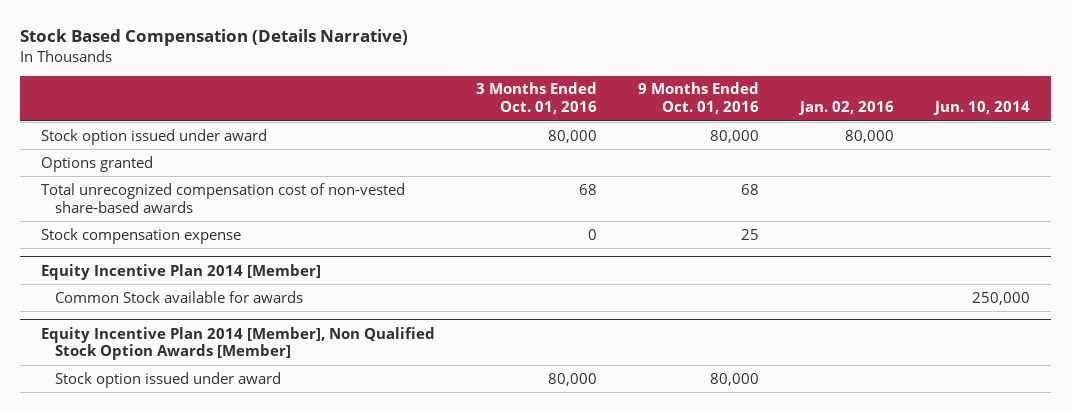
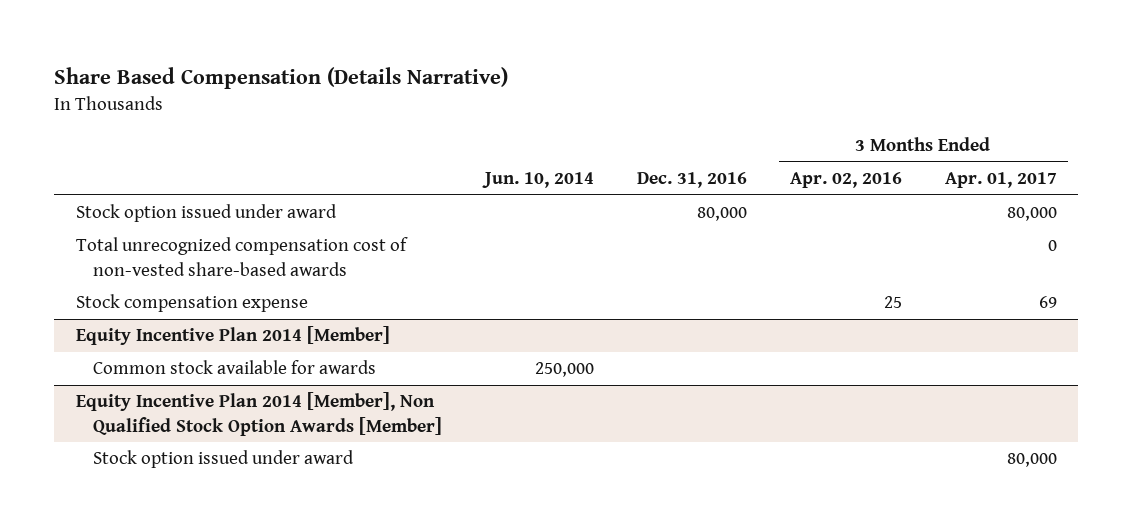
- Stock Based Compensation (Details Narrative)
+ Share Based Compensation (Details Narrative)
- | 3 Months Ended Oct. 01, 2016 | 9 Months Ended Oct. 01, 2016 | Jan. 02, 2016 | Jun. 10, 2014
+ | Jun. 10, 2014 | Dec. 31, 2016 | 3 Months Ended Apr. 02, 2016 | 3 Months Ended Apr. 01, 2017
- Options granted
@ Equity Incentive Plan 2014 [Member]
- Common Stock available for awards | | | | 250,000
+ Common stock available for awards | 250,000 | | |

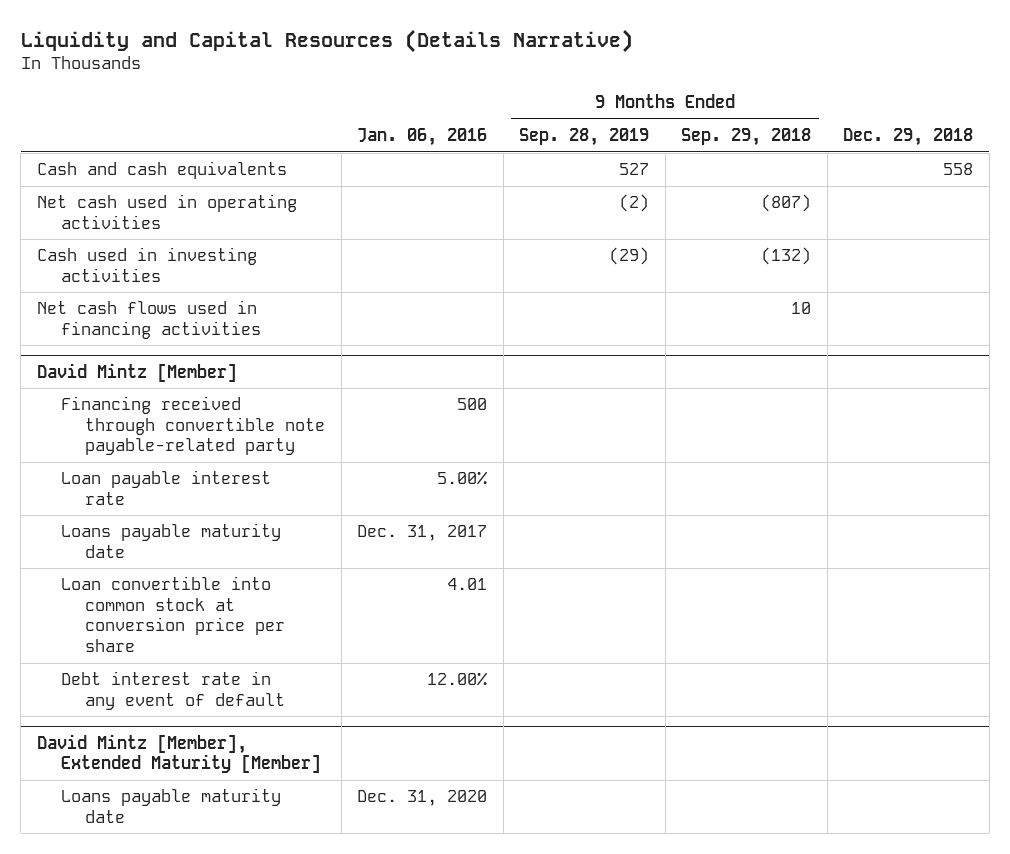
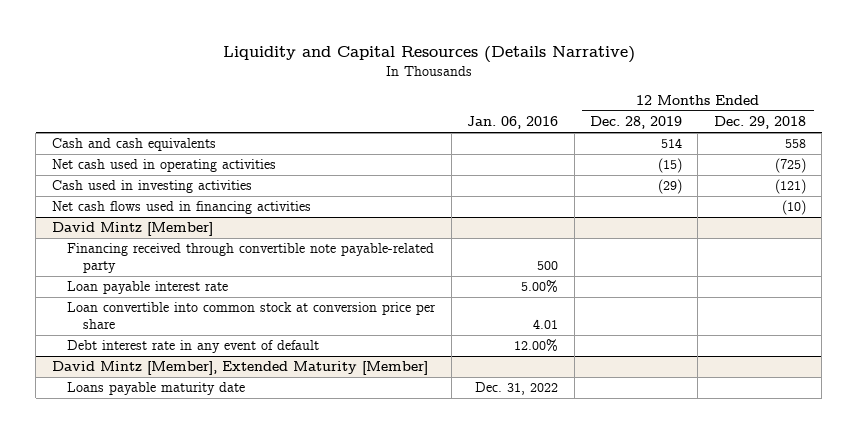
- | Jan. 06, 2016 | 9 Months Ended Sep. 28, 2019 | 9 Months Ended Sep. 29, 2018 | Dec. 29, 2018
+ | Jan. 06, 2016 | 12 Months Ended Dec. 28, 2019 | 12 Months Ended Dec. 29, 2018
@ David Mintz [Member]
- Loans payable maturity date | Dec. 31, 2017 | | |
@ David Mintz [Member], Extended Maturity [Member]
- Loans payable maturity date | Dec. 31, 2020 | | |
+ Loans payable maturity date | Dec. 31, 2022 | |

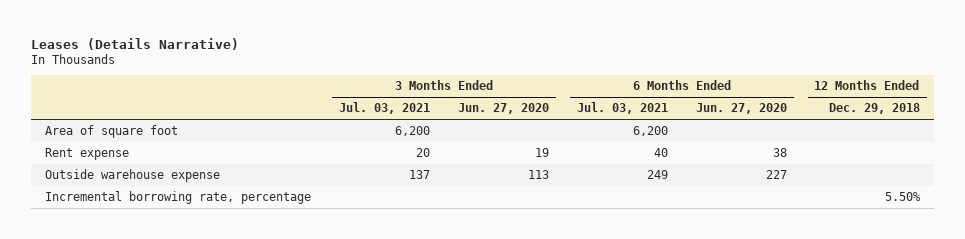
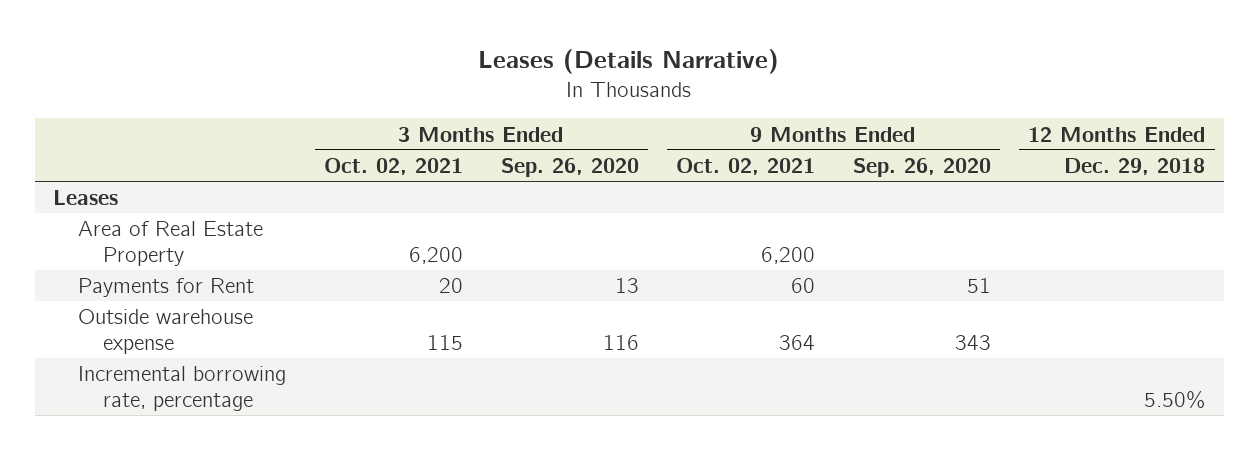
- | 3 Months Ended Jul. 03, 2021 | 3 Months Ended Jun. 27, 2020 | 6 Months Ended Jul. 03, 2021 | 6 Months Ended Jun. 27, 2020 | 12 Months Ended Dec. 29, 2018
+ | 3 Months Ended Oct. 02, 2021 | 3 Months Ended Sep. 26, 2020 | 9 Months Ended Oct. 02, 2021 | 9 Months Ended Sep. 26, 2020 | 12 Months Ended Dec. 29, 2018
- Area of square foot | 6,200 | | 6,200 | |
- Rent expense | 20 | 19 | 40 | 38 |
+ Leases
+ Area of Real Estate Property | 6,200 | | 6,200 | |
+ Payments for Rent | 20 | 13 | 60 | 51 |

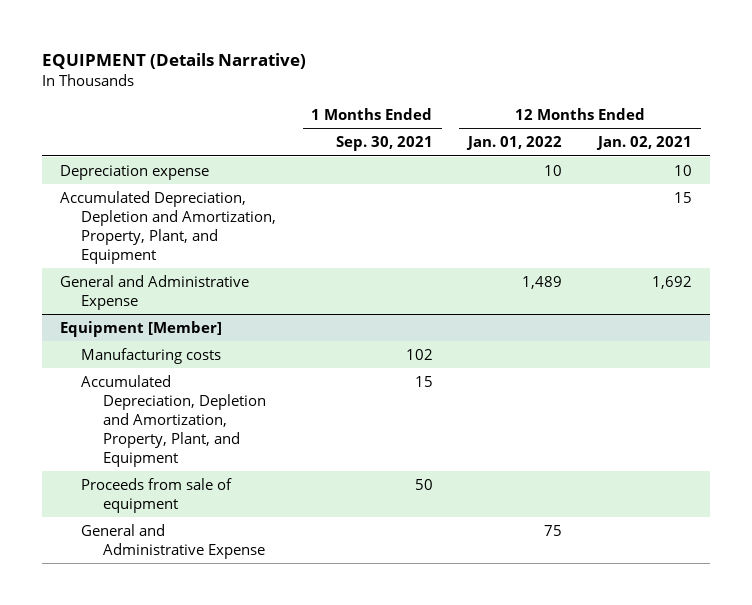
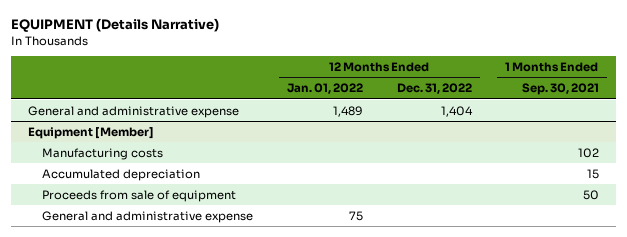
- | 1 Months Ended Sep. 30, 2021 | 12 Months Ended Jan. 01, 2022 | 12 Months Ended Jan. 02, 2021
+ | 12 Months Ended Jan. 01, 2022 | 12 Months Ended Dec. 31, 2022 | 1 Months Ended Sep. 30, 2021
- Depreciation expense | | 10 | 10
- Accumulated Depreciation, Depletion and Amortization, Property, Plant, and Equipment | | | 15
- General and Administrative Expense | | 1,489 | 1,692
+ General and administrative expense | 1,489 | 1,404 |
@ Equipment [Member]
- Accumulated Depreciation, Depletion and Amortization, Property, Plant, and Equipment | 15 | |
+ Accumulated depreciation | | | 15
- General and Administrative Expense | | 75 |
+ General and administrative expense | 75 | |

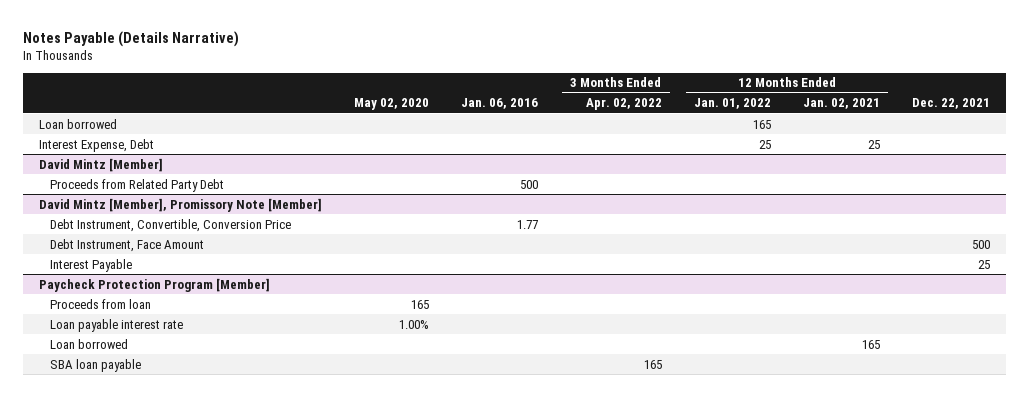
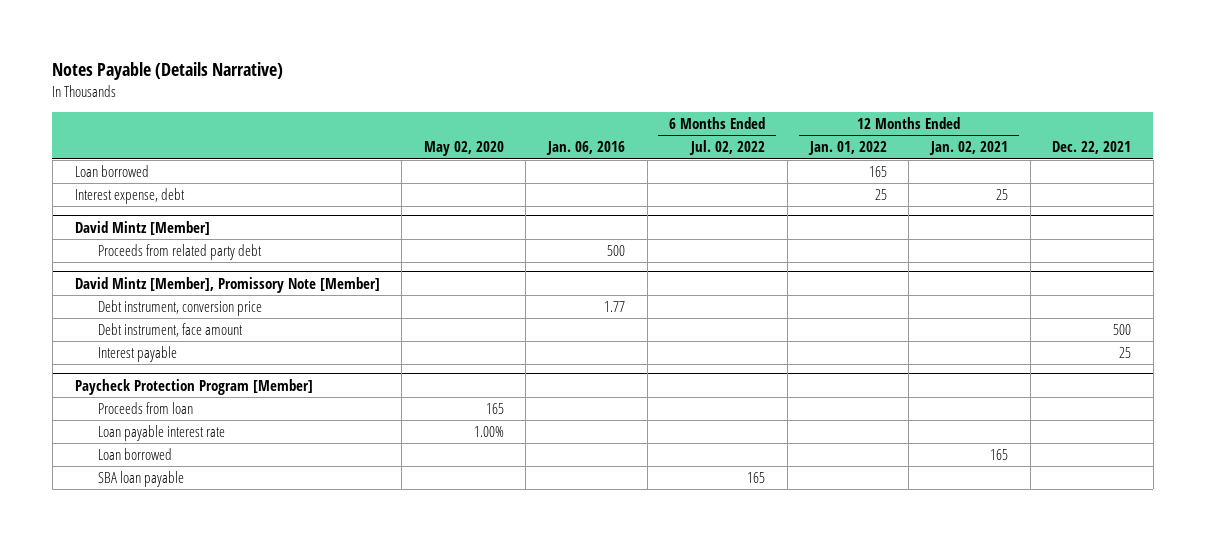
- | May 02, 2020 | Jan. 06, 2016 | 3 Months Ended Apr. 02, 2022 | 12 Months Ended Jan. 01, 2022 | 12 Months Ended Jan. 02, 2021 | Dec. 22, 2021
+ | May 02, 2020 | Jan. 06, 2016 | 6 Months Ended Jul. 02, 2022 | 12 Months Ended Jan. 01, 2022 | 12 Months Ended Jan. 02, 2021 | Dec. 22, 2021
- Interest Expense, Debt | | | | 25 | 25 |
+ Interest expense, debt | | | | 25 | 25 |
@ David Mintz [Member]
- Proceeds from Related Party Debt | | 500 | | | |
+ Proceeds from related party debt | | 500 | | | |
@ David Mintz [Member], Promissory Note [Member]
- Debt Instrument, Convertible, Conversion Price | | 1.77 | | | |
- Debt Instrument, Face Amount | | | | | | 500
- Interest Payable | | | | | | 25
+ Debt instrument, conversion price | | 1.77 | | | |
+ Debt instrument, face amount | | | | | | 500
+ Interest payable | | | | | | 25

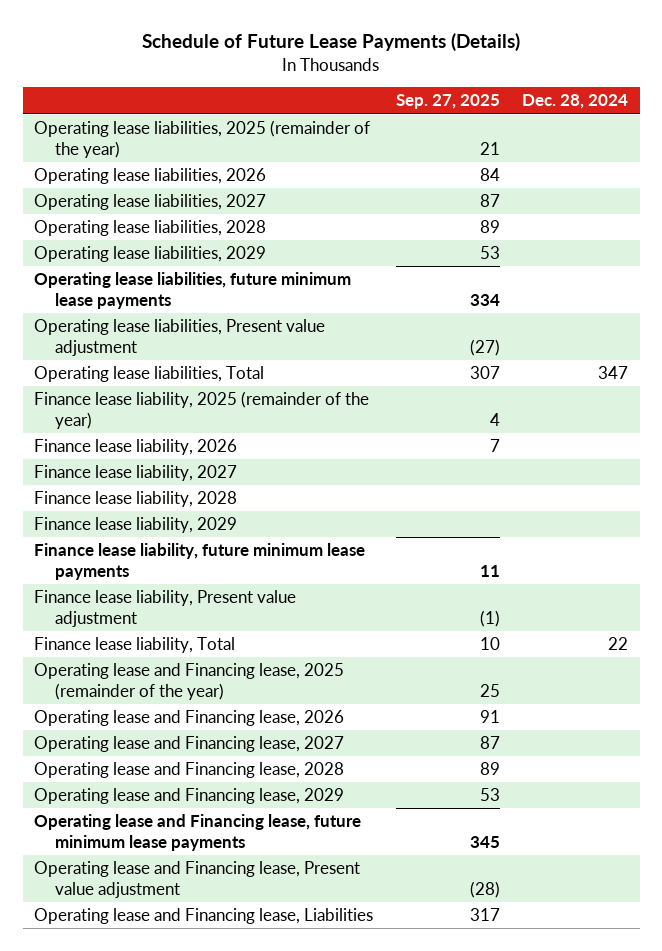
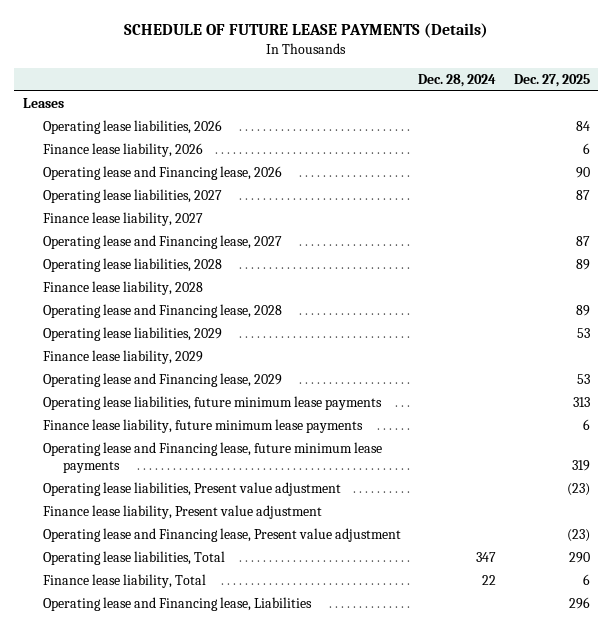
- Schedule of Future Lease Payments (Details)
+ SCHEDULE OF FUTURE LEASE PAYMENTS (Details)
- | Sep. 27, 2025 | Dec. 28, 2024
+ | Dec. 28, 2024 | Dec. 27, 2025
- Operating lease liabilities, 2025 (remainder of the year) | 21 |
+ Leases
- Finance lease liability, 2025 (remainder of the year) | 4 |
- Operating lease and Financing lease, 2025 (remainder of the year) | 25 |
moved down: Operating lease liabilities, 2027 | | 87
moved down: Finance lease liability, 2027
moved down: Operating lease liabilities, 2028 | | 89
moved down: Finance lease liability, 2028
moved down: Operating lease liabilities, 2029 | | 53
moved down: Finance lease liability, 2029
moved down: Operating lease liabilities, future minimum lease payments | | 313
moved down: Finance lease liability, future minimum lease payments | | 6
moved down: Operating lease liabilities, Present value adjustment | | (23)
moved down: Finance lease liability, Present value adjustment
moved down: Operating lease liabilities, Total | 347 | 290
moved down: Finance lease liability, Total | 22 | 6

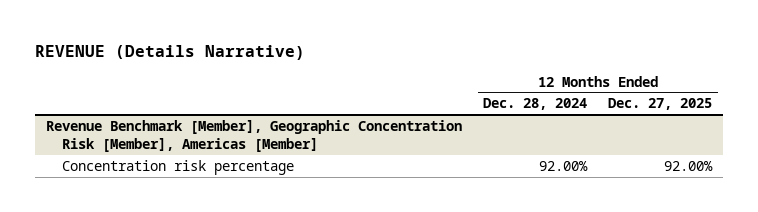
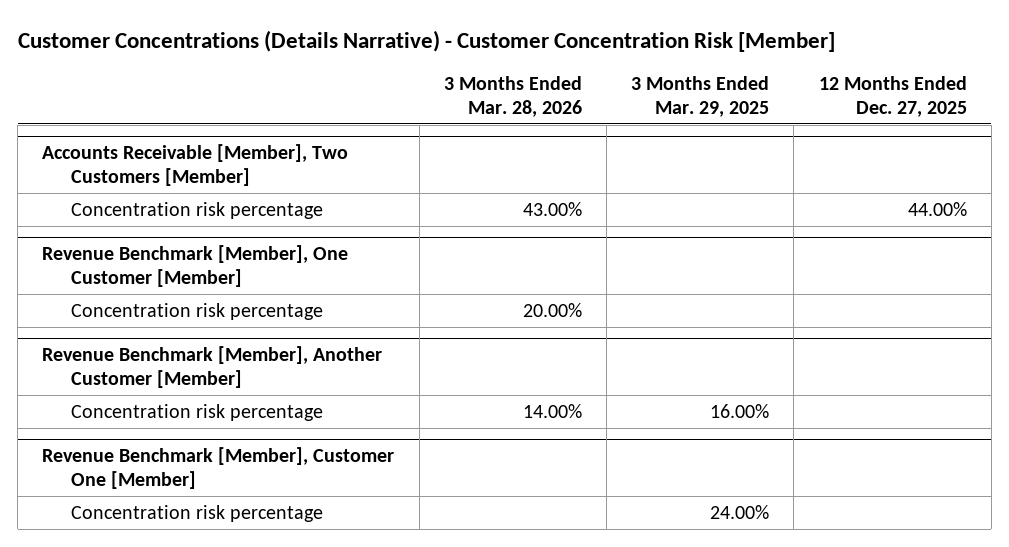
- REVENUE (Details Narrative)
+ Customer Concentrations (Details Narrative) - Customer Concentration Risk [Member]
- | 12 Months Ended Dec. 28, 2024 | 12 Months Ended Dec. 27, 2025
+ | 3 Months Ended Mar. 28, 2026 | 3 Months Ended Mar. 29, 2025 | 12 Months Ended Dec. 27, 2025
- Revenue Benchmark [Member], Geographic Concentration Risk [Member], Americas [Member]
- Concentration risk percentage | 92.00% | 92.00%
+ Accounts Receivable [Member], Two Customers [Member]
+ Concentration risk percentage | 43.00% | | 44.00%
+ Revenue Benchmark [Member], One Customer [Member]
+ Concentration risk percentage | 20.00% | |
+ Revenue Benchmark [Member], Another Customer [Member]
+ Concentration risk percentage | 14.00% | 16.00% |
+ Revenue Benchmark [Member], Customer One [Member]
+ Concentration risk percentage | | 24.00% |

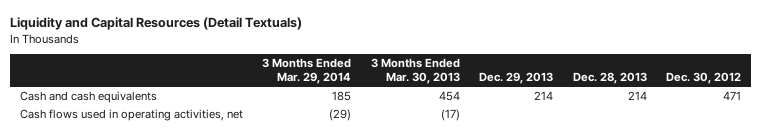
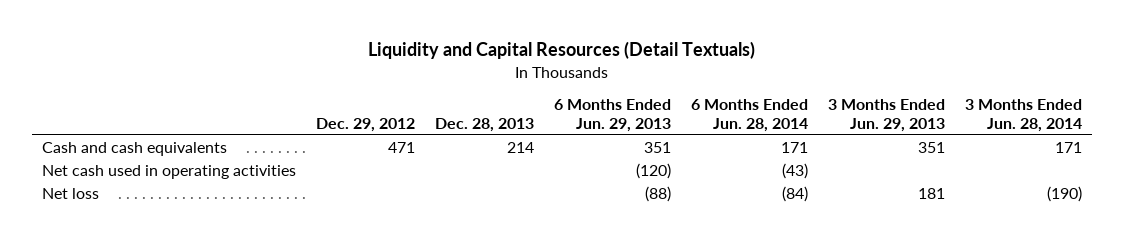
- | 3 Months Ended Mar. 29, 2014 | 3 Months Ended Mar. 30, 2013 | Dec. 29, 2013 | Dec. 28, 2013 | Dec. 30, 2012
+ | Dec. 29, 2012 | Dec. 28, 2013 | 6 Months Ended Jun. 29, 2013 | 6 Months Ended Jun. 28, 2014 | 3 Months Ended Jun. 29, 2013 | 3 Months Ended Jun. 28, 2014
- Cash flows used in operating activities, net | (29) | (17) | | |
+ Net cash used in operating activities | | | (120) | (43) | |
+ Net loss | | | (88) | (84) | 181 | (190)

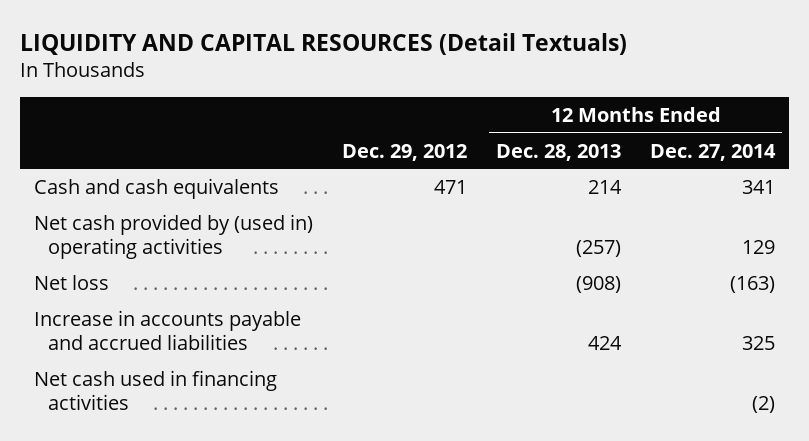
- Liquidity and Capital Resources (Detail Textuals)
+ LIQUIDITY AND CAPITAL RESOURCES (Detail Textuals)
- | Dec. 29, 2012 | Dec. 28, 2013 | 6 Months Ended Jun. 29, 2013 | 6 Months Ended Jun. 28, 2014 | 3 Months Ended Jun. 29, 2013 | 3 Months Ended Jun. 28, 2014
+ | Dec. 29, 2012 | 12 Months Ended Dec. 28, 2013 | 12 Months Ended Dec. 27, 2014
- Net cash used in operating activities | | | (120) | (43) | |
+ Net cash provided by (used in) operating activities | | (257) | 129
+ Increase in accounts payable and accrued liabilities | | 424 | 325
+ Net cash used in financing activities | | | (2)

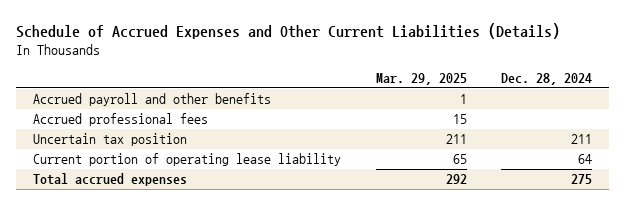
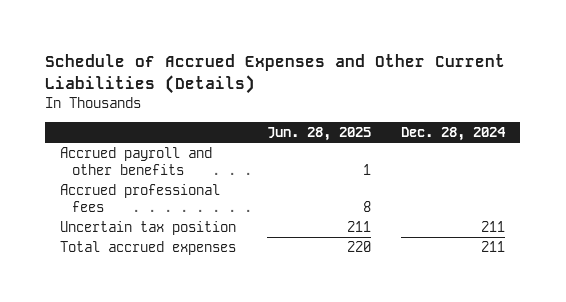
- | Mar. 29, 2025 | Dec. 28, 2024
+ | Jun. 28, 2025 | Dec. 28, 2024
- Current portion of operating lease liability | 65 | 64
- Total accrued expenses | 292 | 275
+ Total accrued expenses | 220 | 211

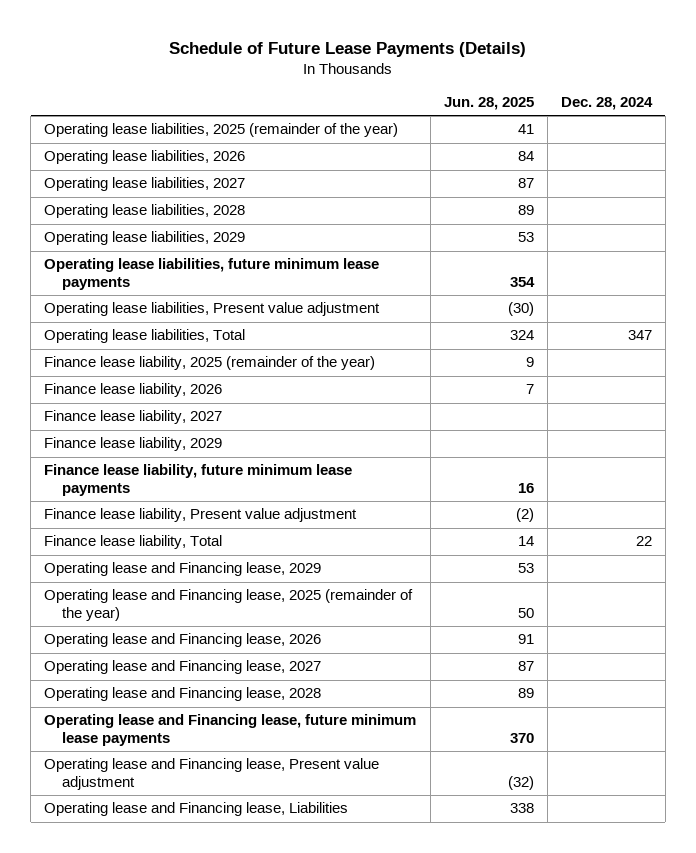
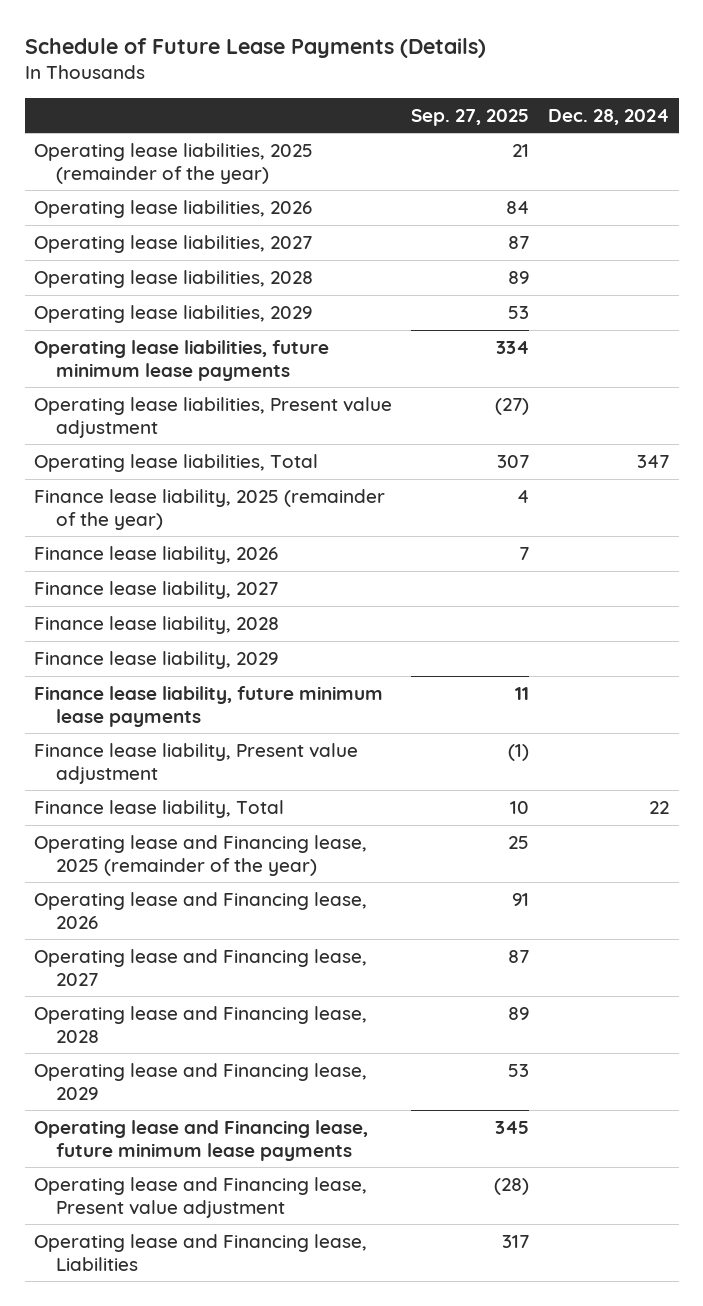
- | Jun. 28, 2025 | Dec. 28, 2024
+ | Sep. 27, 2025 | Dec. 28, 2024
+ Finance lease liability, 2028
moved down: Operating lease and Financing lease, 2029 | 53 |

